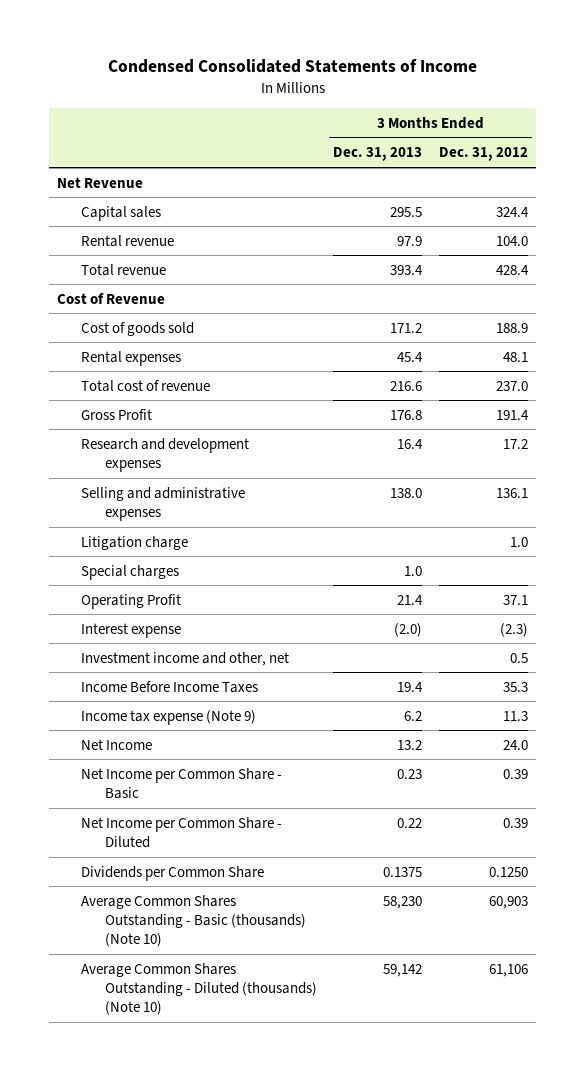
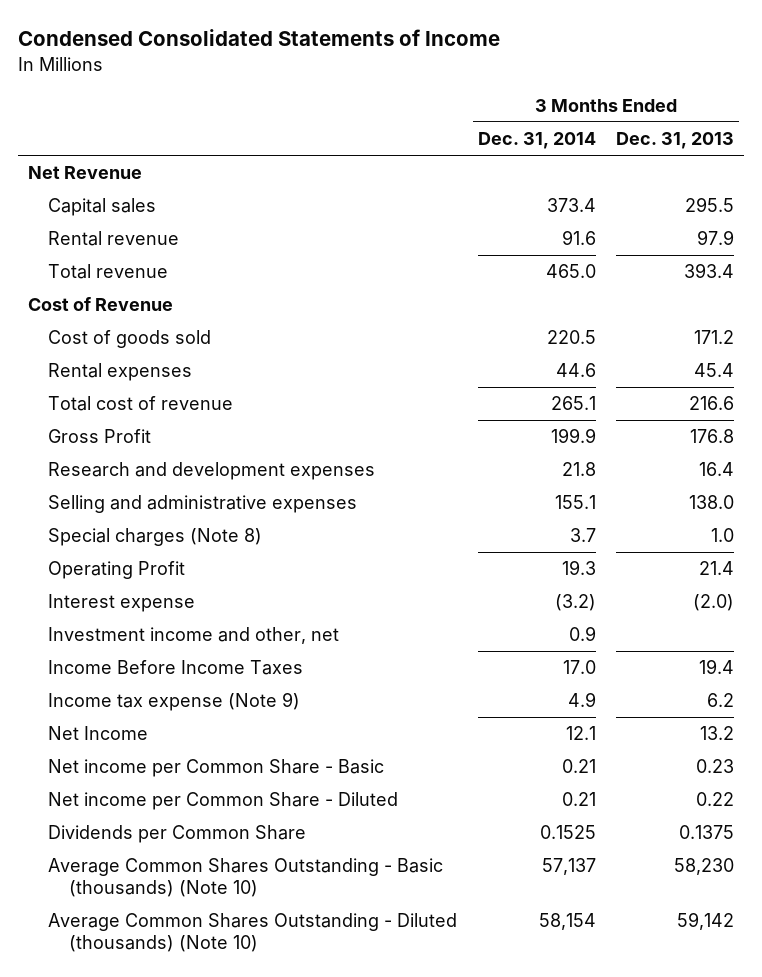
- | 3 Months Ended Dec. 31, 2013 | 3 Months Ended Dec. 31, 2012
+ | 3 Months Ended Dec. 31, 2014 | 3 Months Ended Dec. 31, 2013
- Litigation charge | | 1.0
- Special charges | 1.0 |
+ Special charges (Note 8) | 3.7 | 1.0
- Net Income per Common Share - Basic | 0.23 | 0.39
- Net Income per Common Share - Diluted | 0.22 | 0.39
+ Net income per Common Share - Basic | 0.21 | 0.23
+ Net income per Common Share - Diluted | 0.21 | 0.22

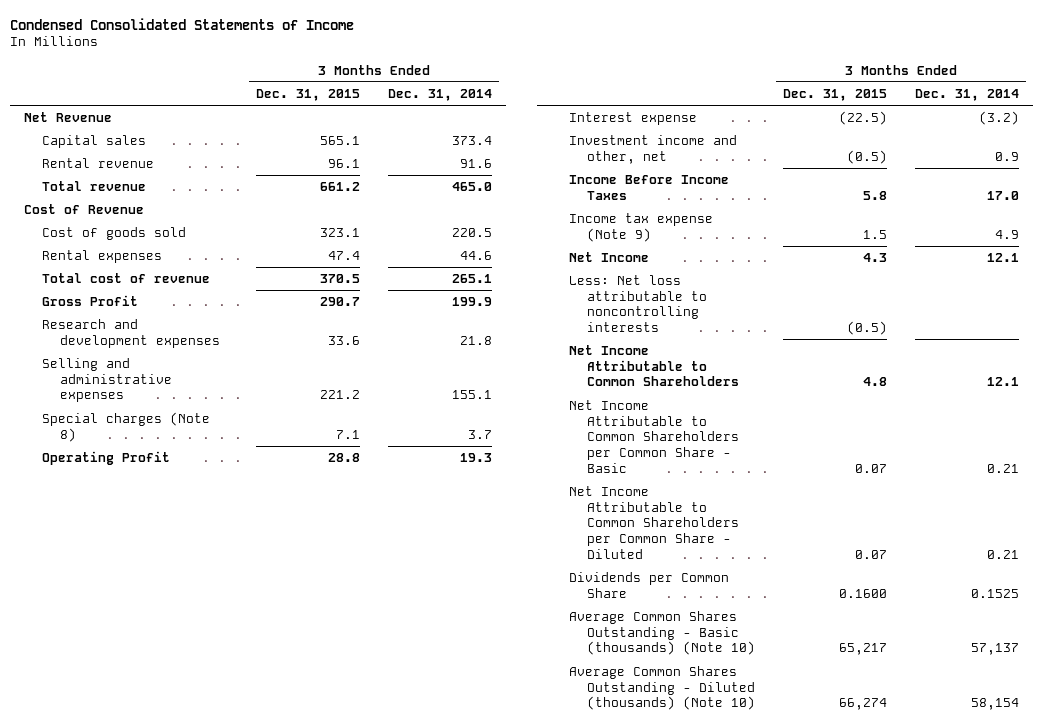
- | 3 Months Ended Dec. 31, 2014 | 3 Months Ended Dec. 31, 2013
+ | 3 Months Ended Dec. 31, 2015 | 3 Months Ended Dec. 31, 2014
- Net income per Common Share - Basic | 0.21 | 0.23
- Net income per Common Share - Diluted | 0.21 | 0.22
+ Less: Net loss attributable to noncontrolling interests | (0.5) |
+ Net Income Attributable to Common Shareholders | 4.8 | 12.1
+ Net Income Attributable to Common Shareholders per Common Share - Basic | 0.07 | 0.21
+ Net Income Attributable to Common Shareholders per Common Share - Diluted | 0.07 | 0.21

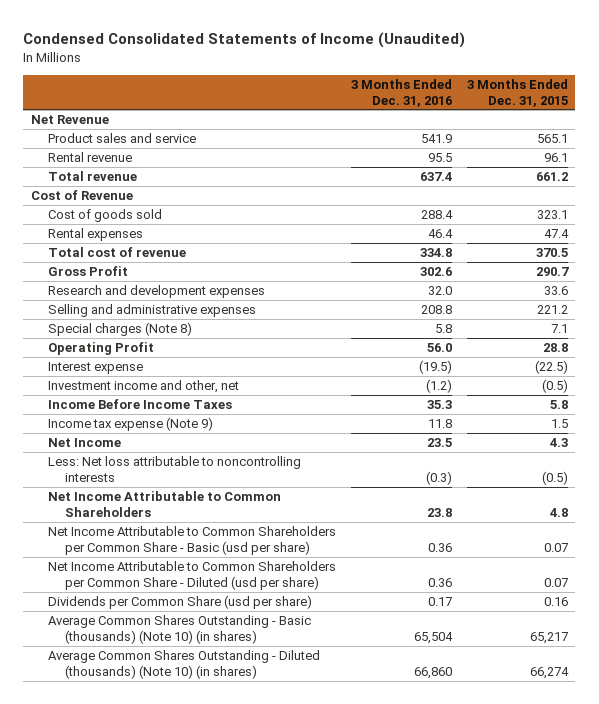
- Condensed Consolidated Statements of Income
+ Condensed Consolidated Statements of Income (Unaudited)
- | 3 Months Ended Dec. 31, 2015 | 3 Months Ended Dec. 31, 2014
+ | 3 Months Ended Dec. 31, 2016 | 3 Months Ended Dec. 31, 2015
- Capital sales | 565.1 | 373.4
+ Product sales and service | 541.9 | 565.1
- Net Income Attributable to Common Shareholders per Common Share - Basic | 0.07 | 0.21
- Net Income Attributable to Common Shareholders per Common Share - Diluted | 0.07 | 0.21
- Dividends per Common Share | 0.1600 | 0.1525
- Average Common Shares Outstanding - Basic (thousands) (Note 10) | 65,217 | 57,137
- Average Common Shares Outstanding - Diluted (thousands) (Note 10) | 66,274 | 58,154
+ Net Income Attributable to Common Shareholders per Common Share - Basic (usd per share) | 0.36 | 0.07
+ Net Income Attributable to Common Shareholders per Common Share - Diluted (usd per share) | 0.36 | 0.07
+ Dividends per Common Share (usd per share) | 0.17 | 0.16
+ Average Common Shares Outstanding - Basic (thousands) (Note 10) (in shares) | 65,504 | 65,217
+ Average Common Shares Outstanding - Diluted (thousands) (Note 10) (in shares) | 66,860 | 66,274

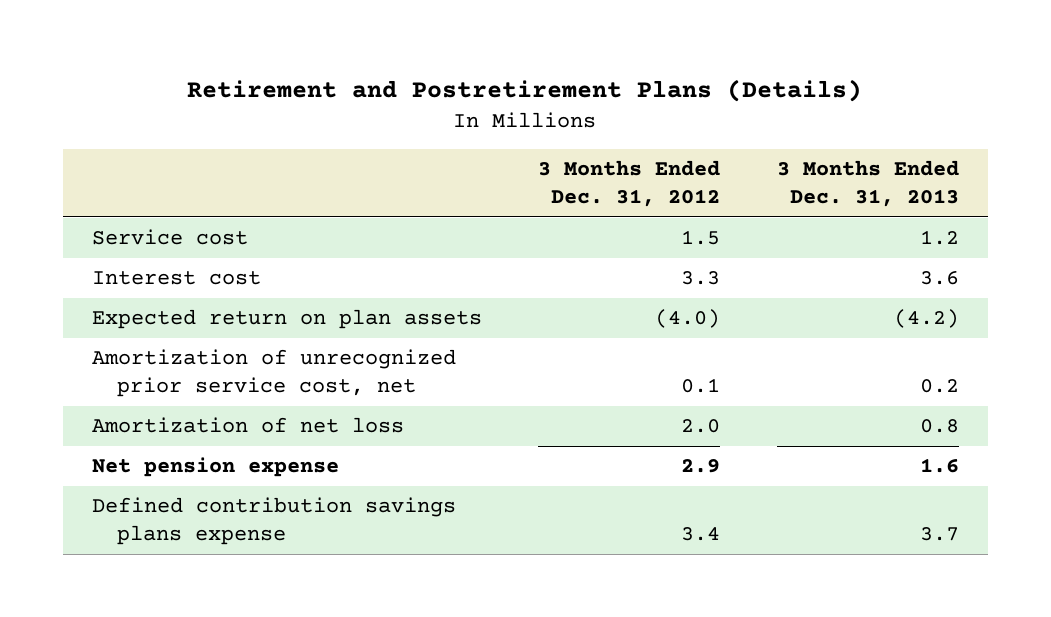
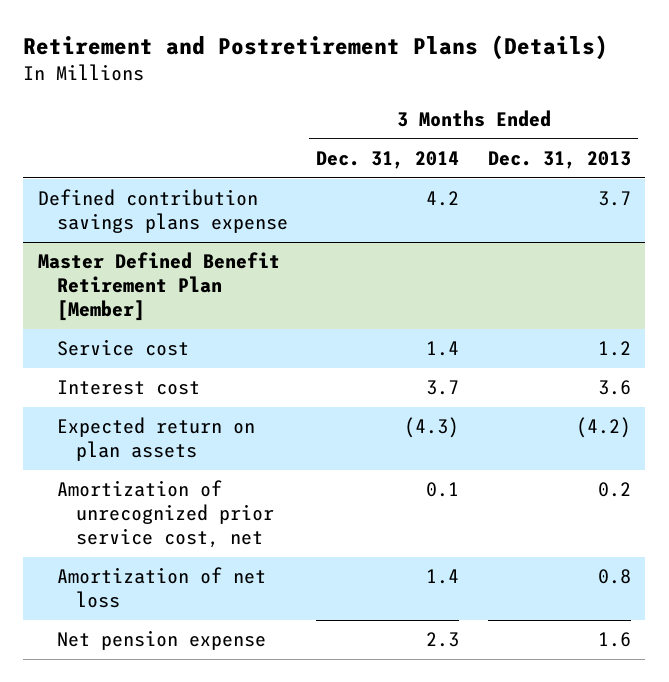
- | 3 Months Ended Dec. 31, 2012 | 3 Months Ended Dec. 31, 2013
+ | 3 Months Ended Dec. 31, 2014 | 3 Months Ended Dec. 31, 2013
moved up: Defined contribution savings plans expense | 4.2 | 3.7
+ Master Defined Benefit Retirement Plan [Member]

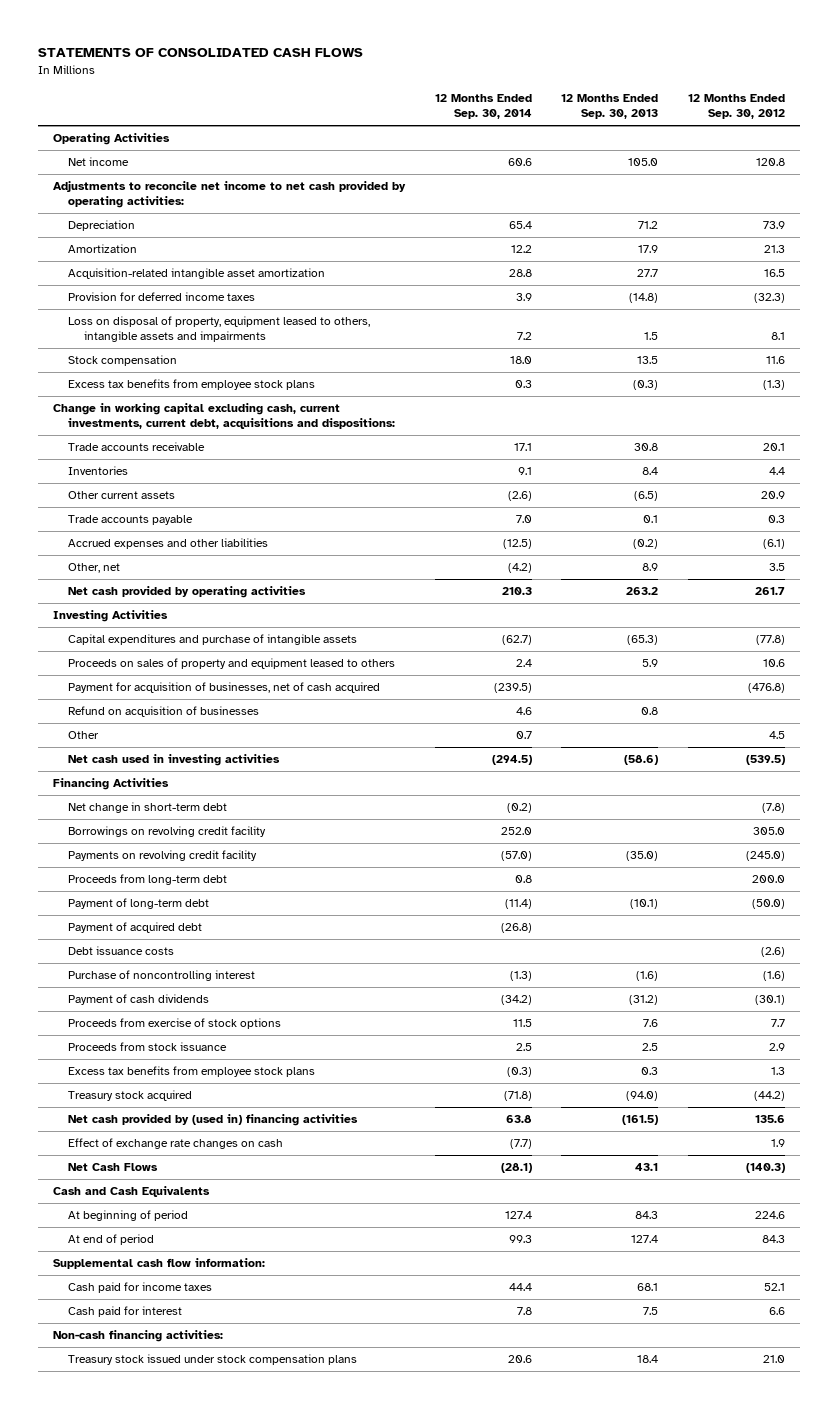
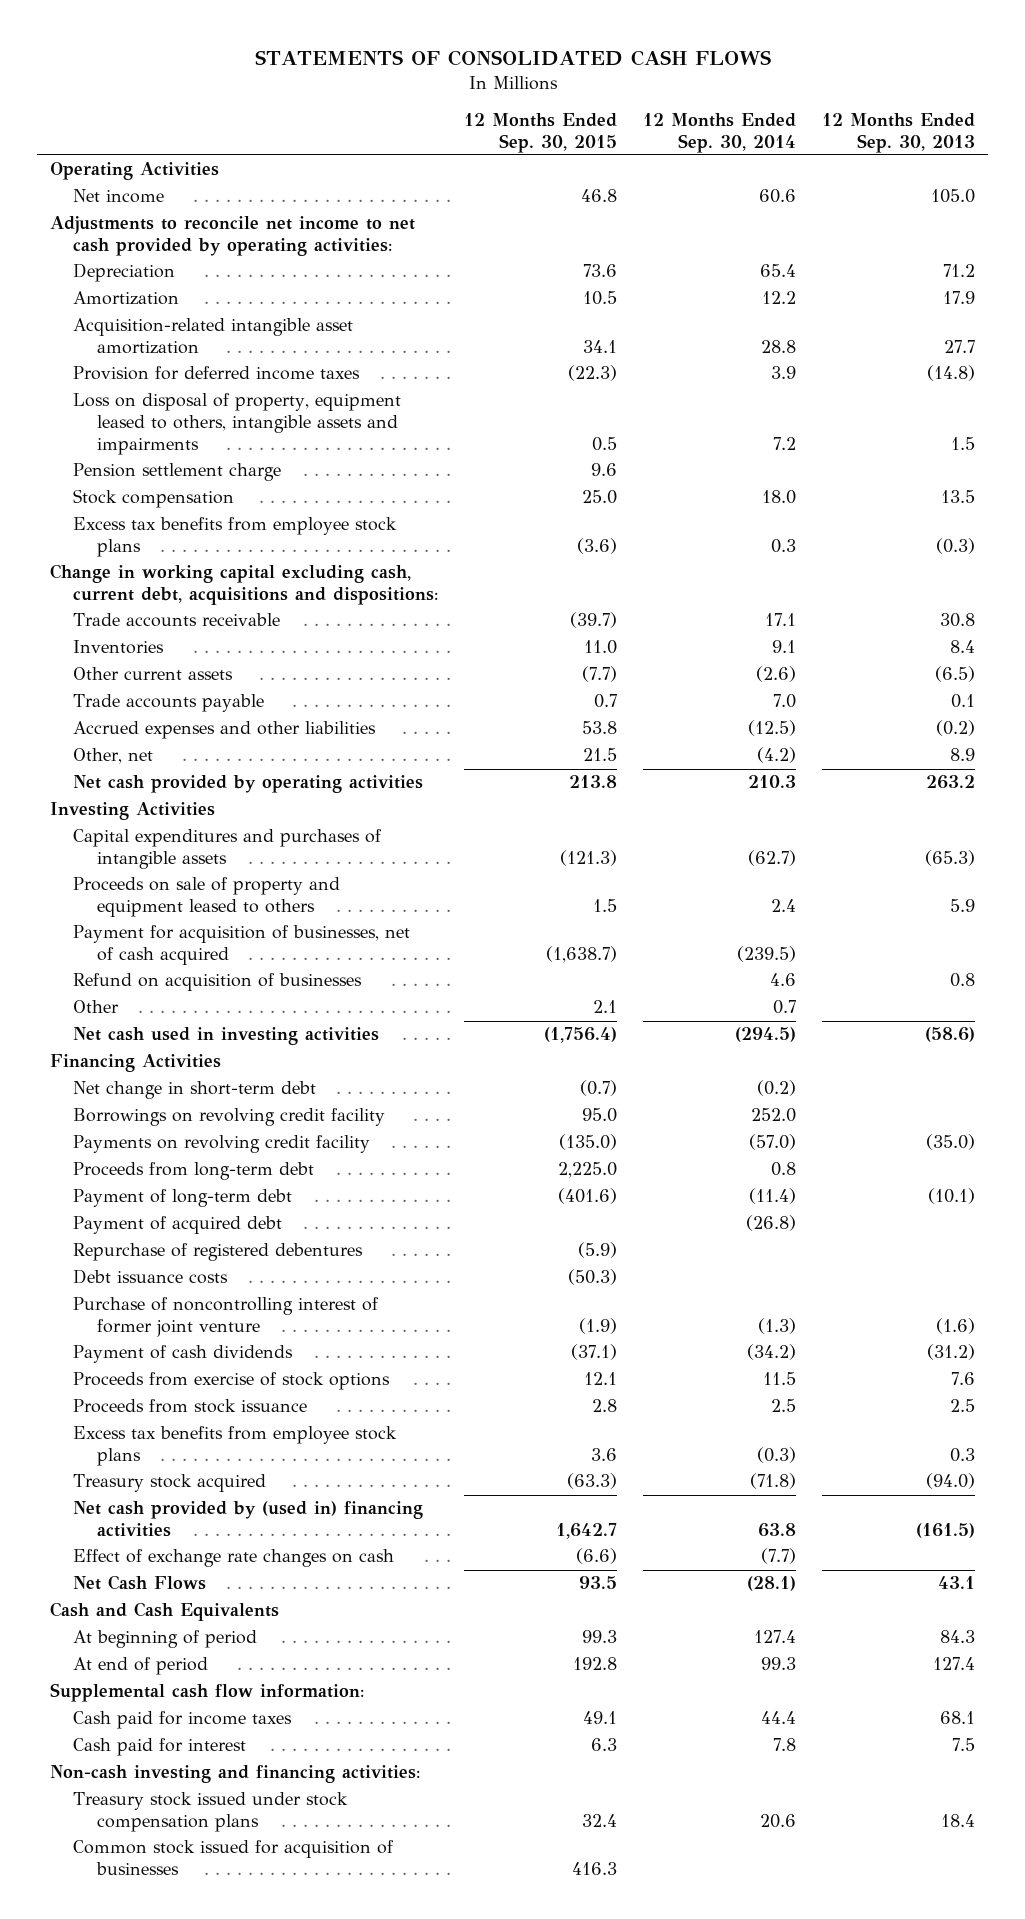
- | 12 Months Ended Sep. 30, 2014 | 12 Months Ended Sep. 30, 2013 | 12 Months Ended Sep. 30, 2012
+ | 12 Months Ended Sep. 30, 2015 | 12 Months Ended Sep. 30, 2014 | 12 Months Ended Sep. 30, 2013
+ Pension settlement charge | 9.6 | |
- Change in working capital excluding cash, current investments, current debt, acquisitions and dispositions:
+ Change in working capital excluding cash, current debt, acquisitions and dispositions:
- Capital expenditures and purchase of intangible assets | (62.7) | (65.3) | (77.8)
- Proceeds on sales of property and equipment leased to others | 2.4 | 5.9 | 10.6
+ Capital expenditures and purchases of intangible assets | (121.3) | (62.7) | (65.3)
+ Proceeds on sale of property and equipment leased to others | 1.5 | 2.4 | 5.9
+ Repurchase of registered debentures | (5.9) | |
- Purchase of noncontrolling interest | (1.3) | (1.6) | (1.6)
+ Purchase of noncontrolling interest of former joint venture | (1.9) | (1.3) | (1.6)
- Non-cash financing activities:
+ Non-cash investing and financing activities:
+ Common stock issued for acquisition of businesses | 416.3 | |

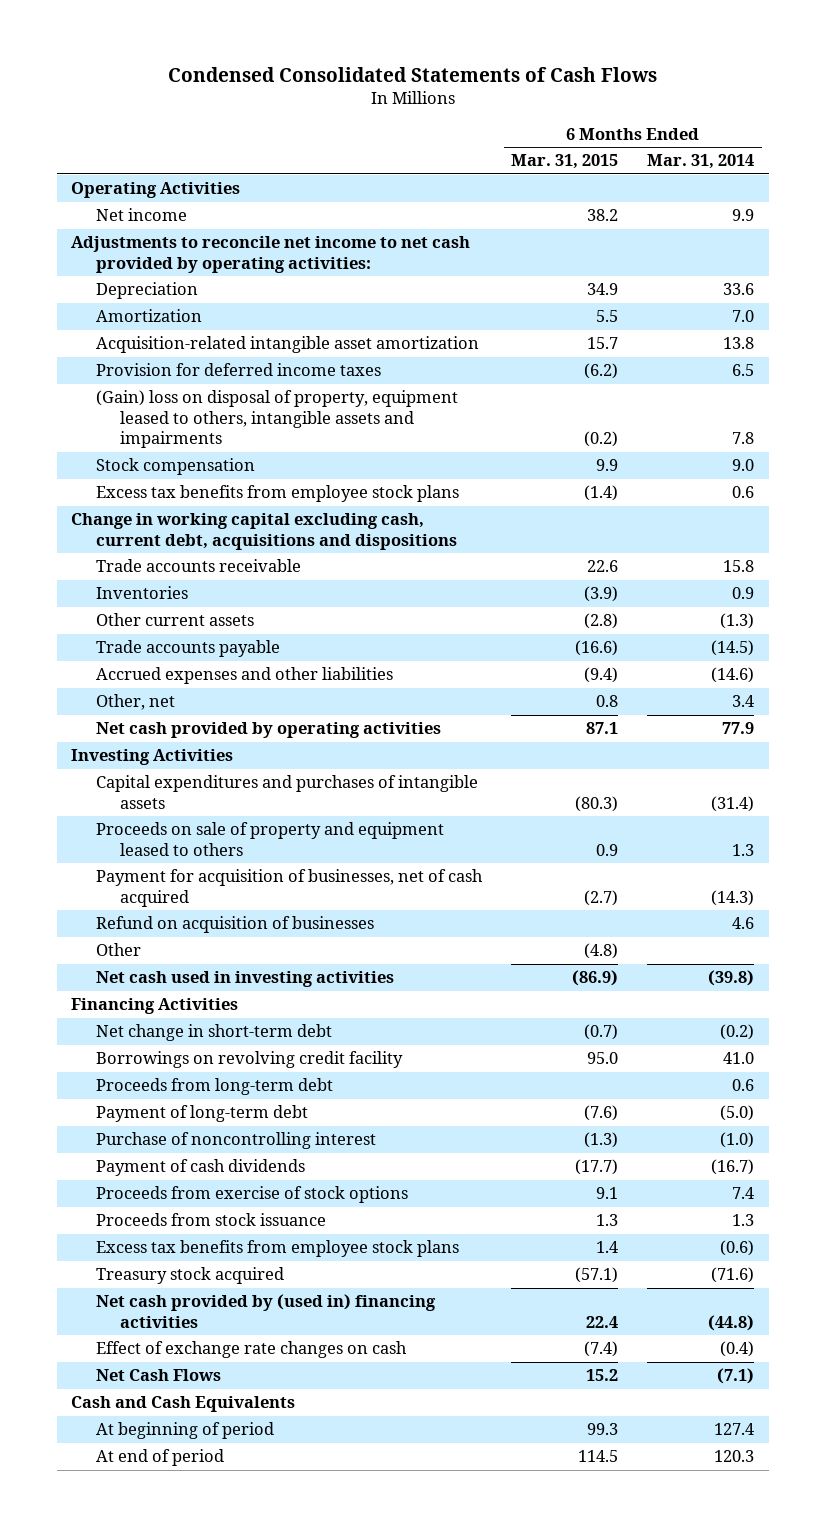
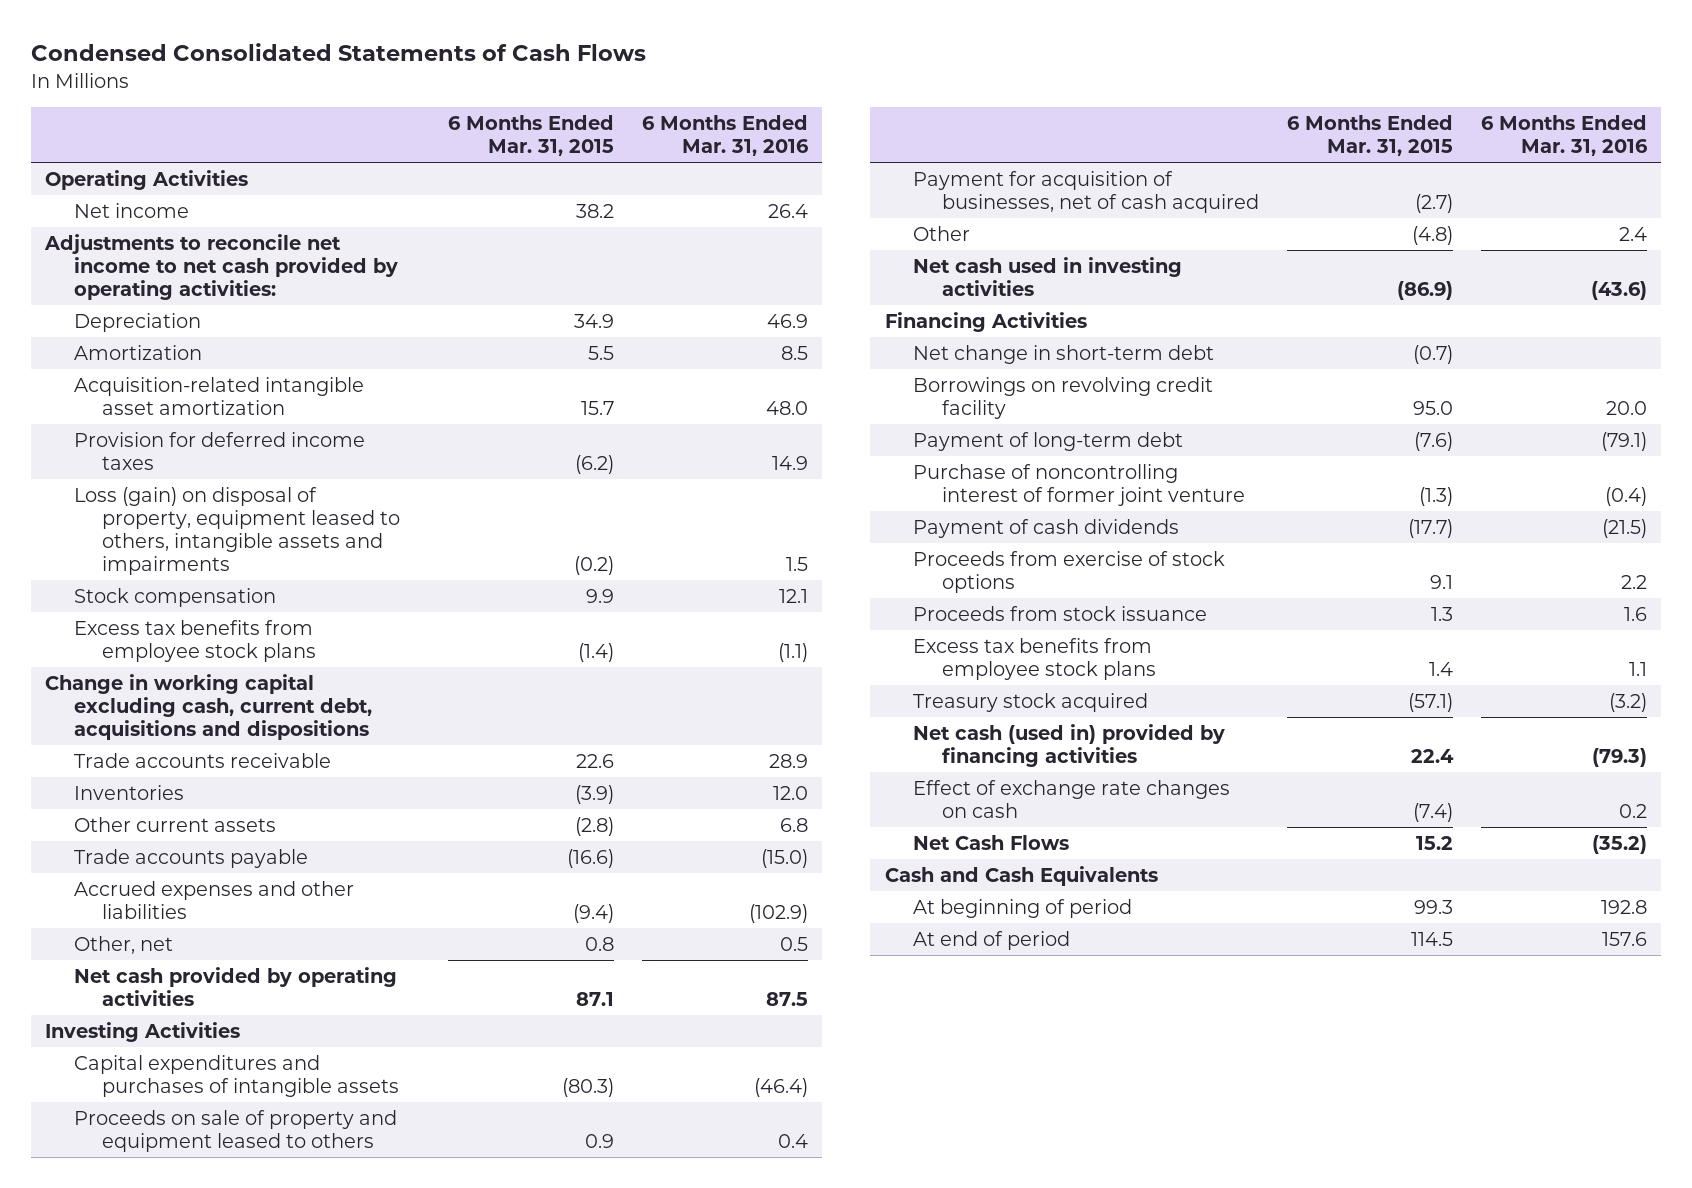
- | 6 Months Ended Mar. 31, 2015 | 6 Months Ended Mar. 31, 2014
+ | 6 Months Ended Mar. 31, 2015 | 6 Months Ended Mar. 31, 2016
- (Gain) loss on disposal of property, equipment leased to others, intangible assets and impairments | (0.2) | 7.8
+ Loss (gain) on disposal of property, equipment leased to others, intangible assets and impairments | (0.2) | 1.5
- Refund on acquisition of businesses | | 4.6
- Proceeds from long-term debt | | 0.6
- Purchase of noncontrolling interest | (1.3) | (1.0)
+ Purchase of noncontrolling interest of former joint venture | (1.3) | (0.4)
- Net cash provided by (used in) financing activities | 22.4 | (44.8)
+ Net cash (used in) provided by financing activities | 22.4 | (79.3)

